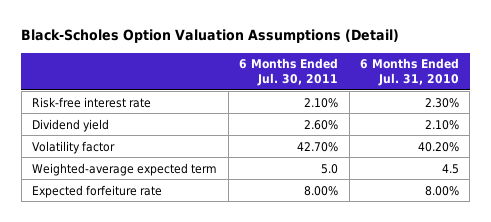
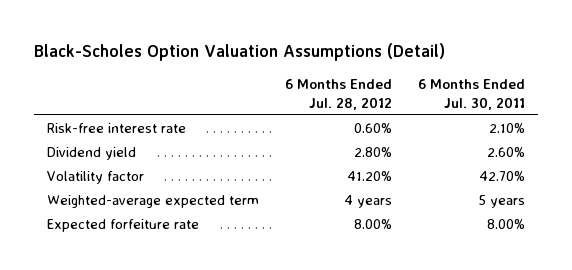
- | 6 Months Ended Jul. 30, 2011 | 6 Months Ended Jul. 31, 2010
+ | 6 Months Ended Jul. 28, 2012 | 6 Months Ended Jul. 30, 2011
- Weighted-average expected term | 5.0 | 4.5
+ Weighted-average expected term | 4 years | 5 years

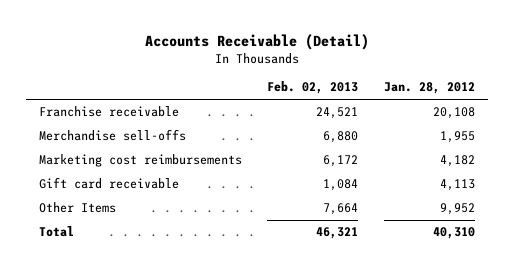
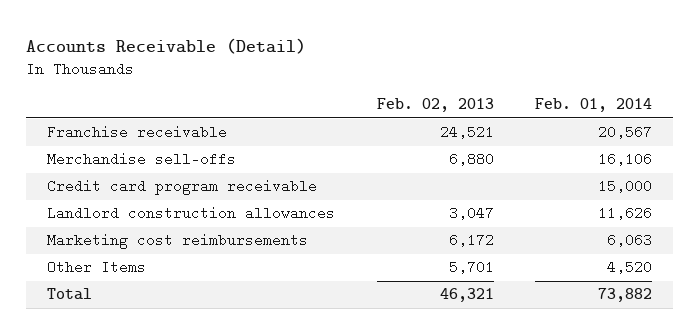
- | Feb. 02, 2013 | Jan. 28, 2012
+ | Feb. 02, 2013 | Feb. 01, 2014
+ Credit card program receivable | | 15,000
+ Landlord construction allowances | 3,047 | 11,626
- Gift card receivable | 1,084 | 4,113
- Other Items | 7,664 | 9,952
+ Other Items | 5,701 | 4,520

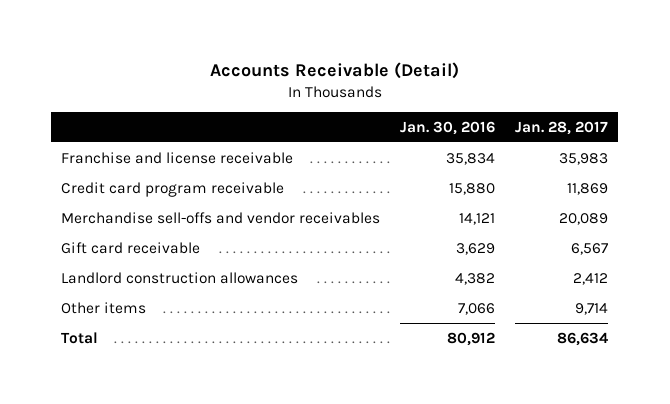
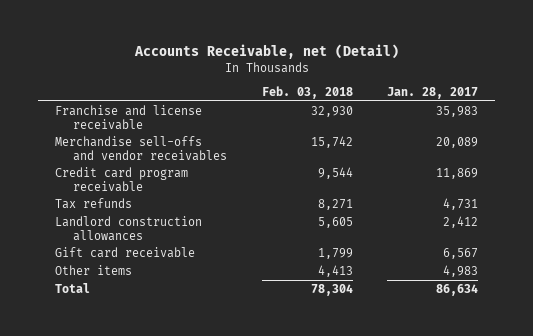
- Accounts Receivable (Detail)
+ Accounts Receivable, net (Detail)
- | Jan. 30, 2016 | Jan. 28, 2017
+ | Feb. 03, 2018 | Jan. 28, 2017
moved down: Credit card program receivable | 9,544 | 11,869
+ Tax refunds | 8,271 | 4,731
- Other items | 7,066 | 9,714
moved down: Gift card receivable | 1,799 | 6,567
+ Other items | 4,413 | 4,983

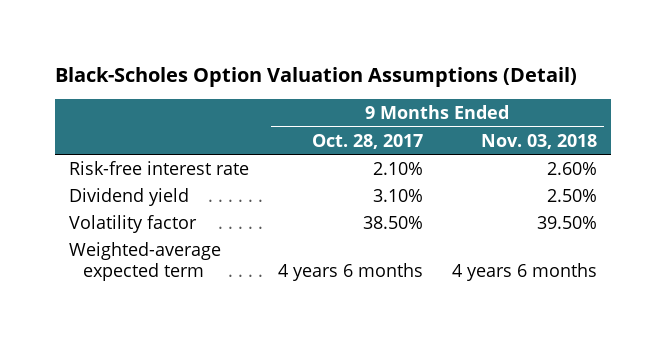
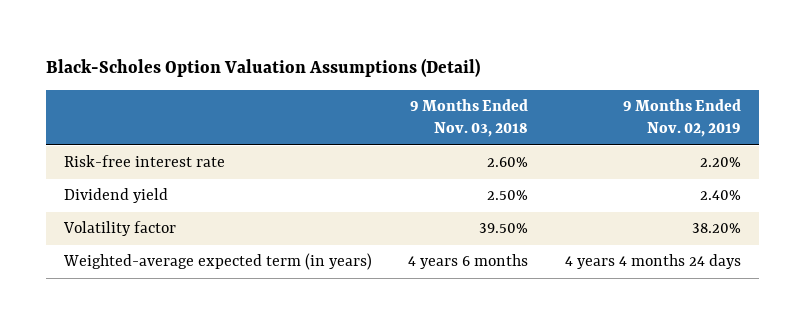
- | 9 Months Ended Oct. 28, 2017 | 9 Months Ended Nov. 03, 2018
+ | 9 Months Ended Nov. 03, 2018 | 9 Months Ended Nov. 02, 2019
- Weighted-average expected term | 4 years 6 months | 4 years 6 months
+ Weighted-average expected term (in years) | 4 years 6 months | 4 years 4 months 24 days

